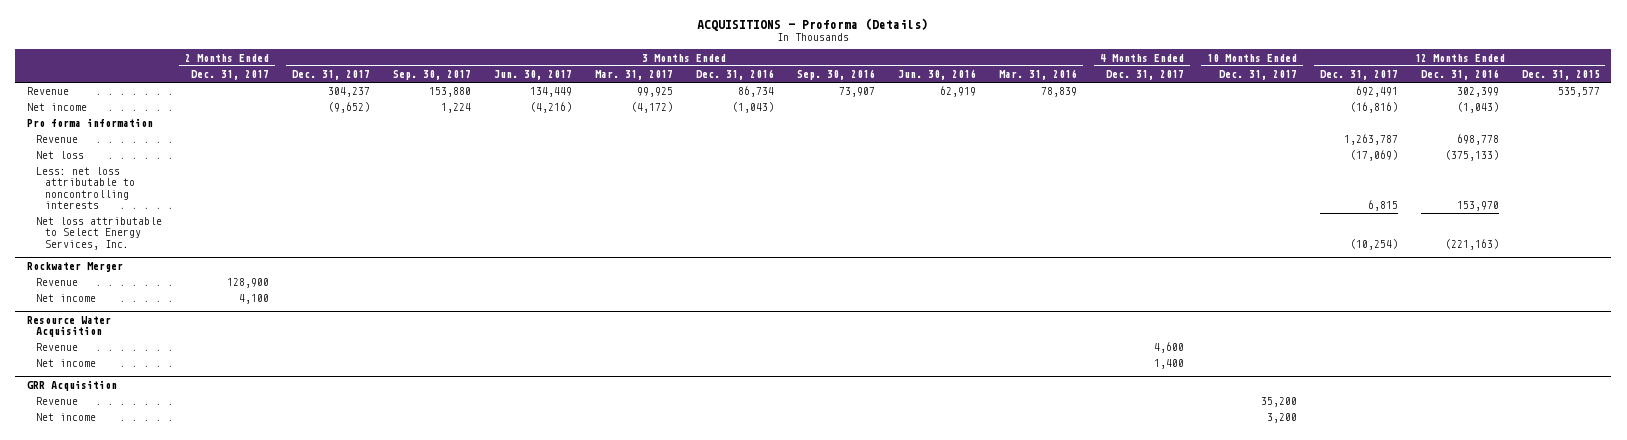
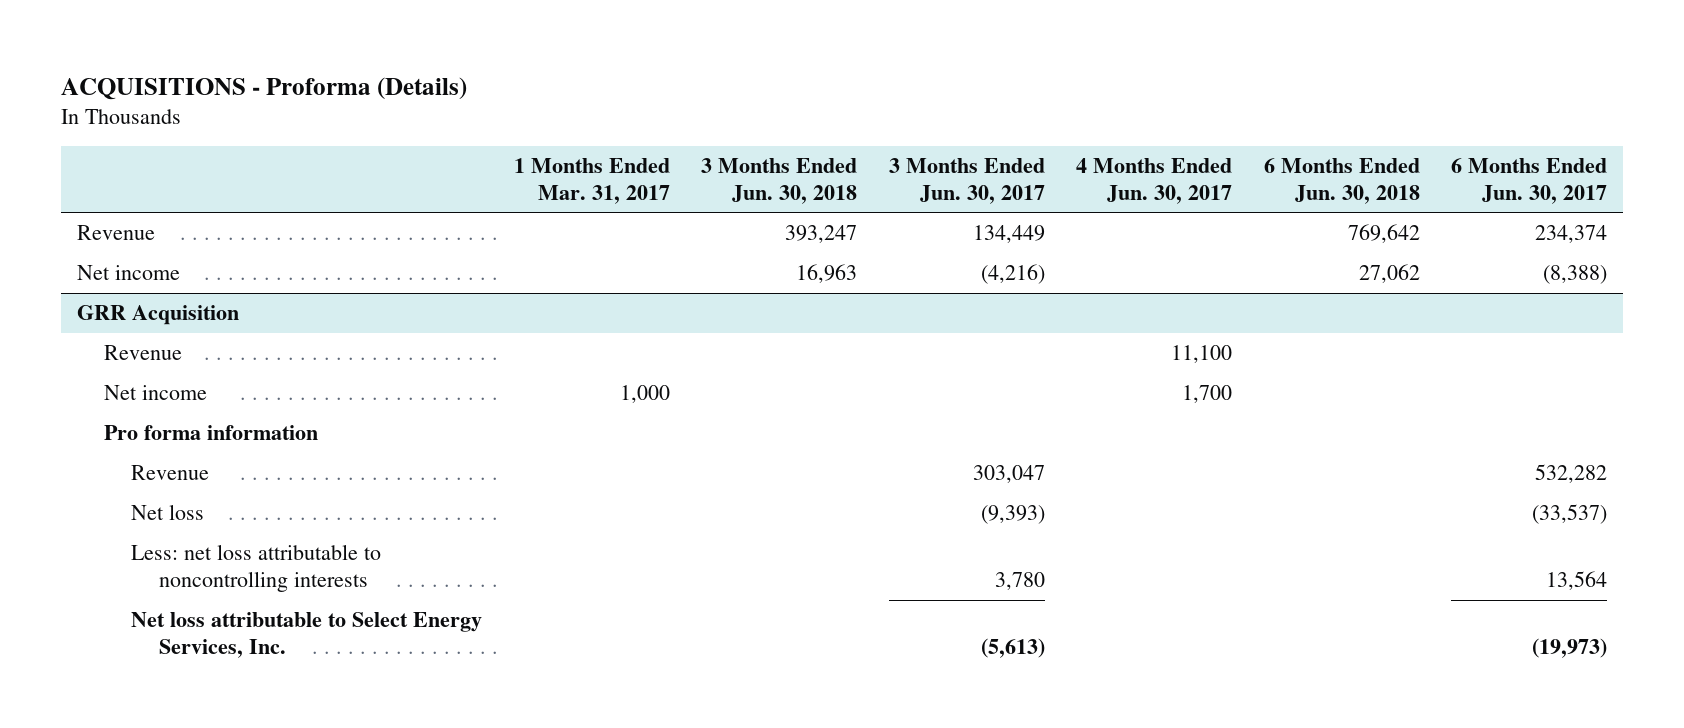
- | 2 Months Ended Dec. 31, 2017 | 3 Months Ended Dec. 31, 2017 | 3 Months Ended Sep. 30, 2017 | 3 Months Ended Jun. 30, 2017 | 3 Months Ended Mar. 31, 2017 | 3 Months Ended Dec. 31, 2016 | 3 Months Ended Sep. 30, 2016 | 3 Months Ended Jun. 30, 2016 | 3 Months Ended Mar. 31, 2016 | 4 Months Ended Dec. 31, 2017 | 10 Months Ended Dec. 31, 2017 | 12 Months Ended Dec. 31, 2017 | 12 Months Ended Dec. 31, 2016 | 12 Months Ended Dec. 31, 2015
+ | 1 Months Ended Mar. 31, 2017 | 3 Months Ended Jun. 30, 2018 | 3 Months Ended Jun. 30, 2017 | 4 Months Ended Jun. 30, 2017 | 6 Months Ended Jun. 30, 2018 | 6 Months Ended Jun. 30, 2017
- Pro forma information
- Revenue | | | | | | | | | | | | 1,263,787 | 698,778 |
- Net loss | | | | | | | | | | | | (17,069) | (375,133) |
- Less: net loss attributable to noncontrolling interests | | | | | | | | | | | | 6,815 | 153,970 |
- Net loss attributable to Select Energy Services, Inc. | | | | | | | | | | | | (10,254) | (221,163) |
- Rockwater Merger
- Revenue | 128,900 | | | | | | | | | | | | |
- Net income | 4,100 | | | | | | | | | | | | |
- Resource Water Acquisition
- Revenue | | | | | | | | | | 4,600 | | | |
- Net income | | | | | | | | | | 1,400 | | | |
@ GRR Acquisition
+ Pro forma information
+ Revenue | | | 303,047 | | | 532,282
+ Net loss | | | (9,393) | | | (33,537)
+ Less: net loss attributable to noncontrolling interests | | | 3,780 | | | 13,564
+ Net loss attributable to Select Energy Services, Inc. | | | (5,613) | | | (19,973)

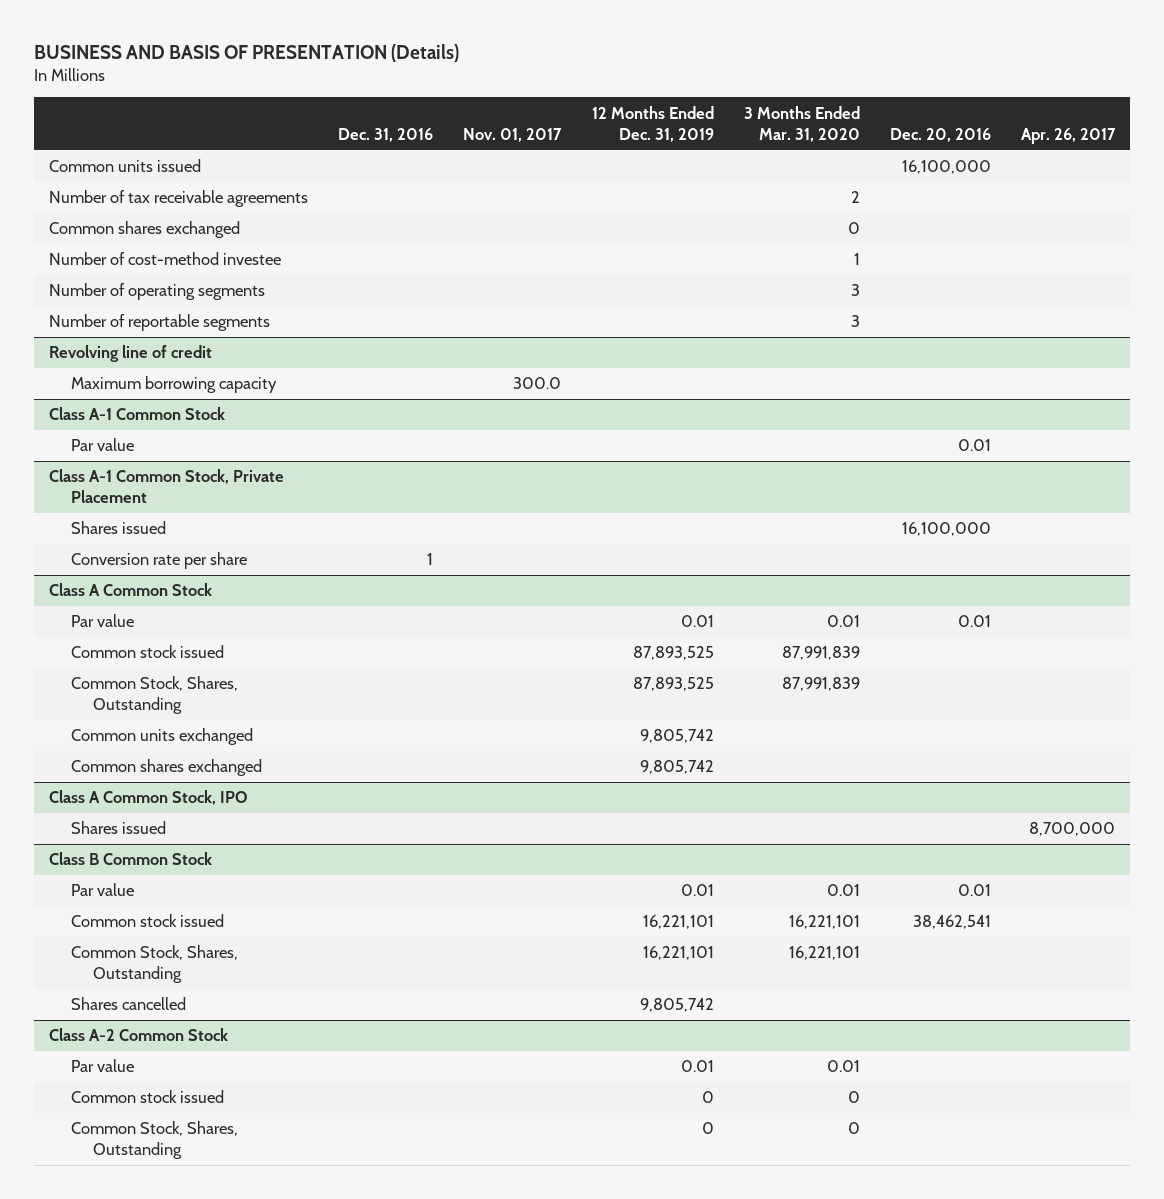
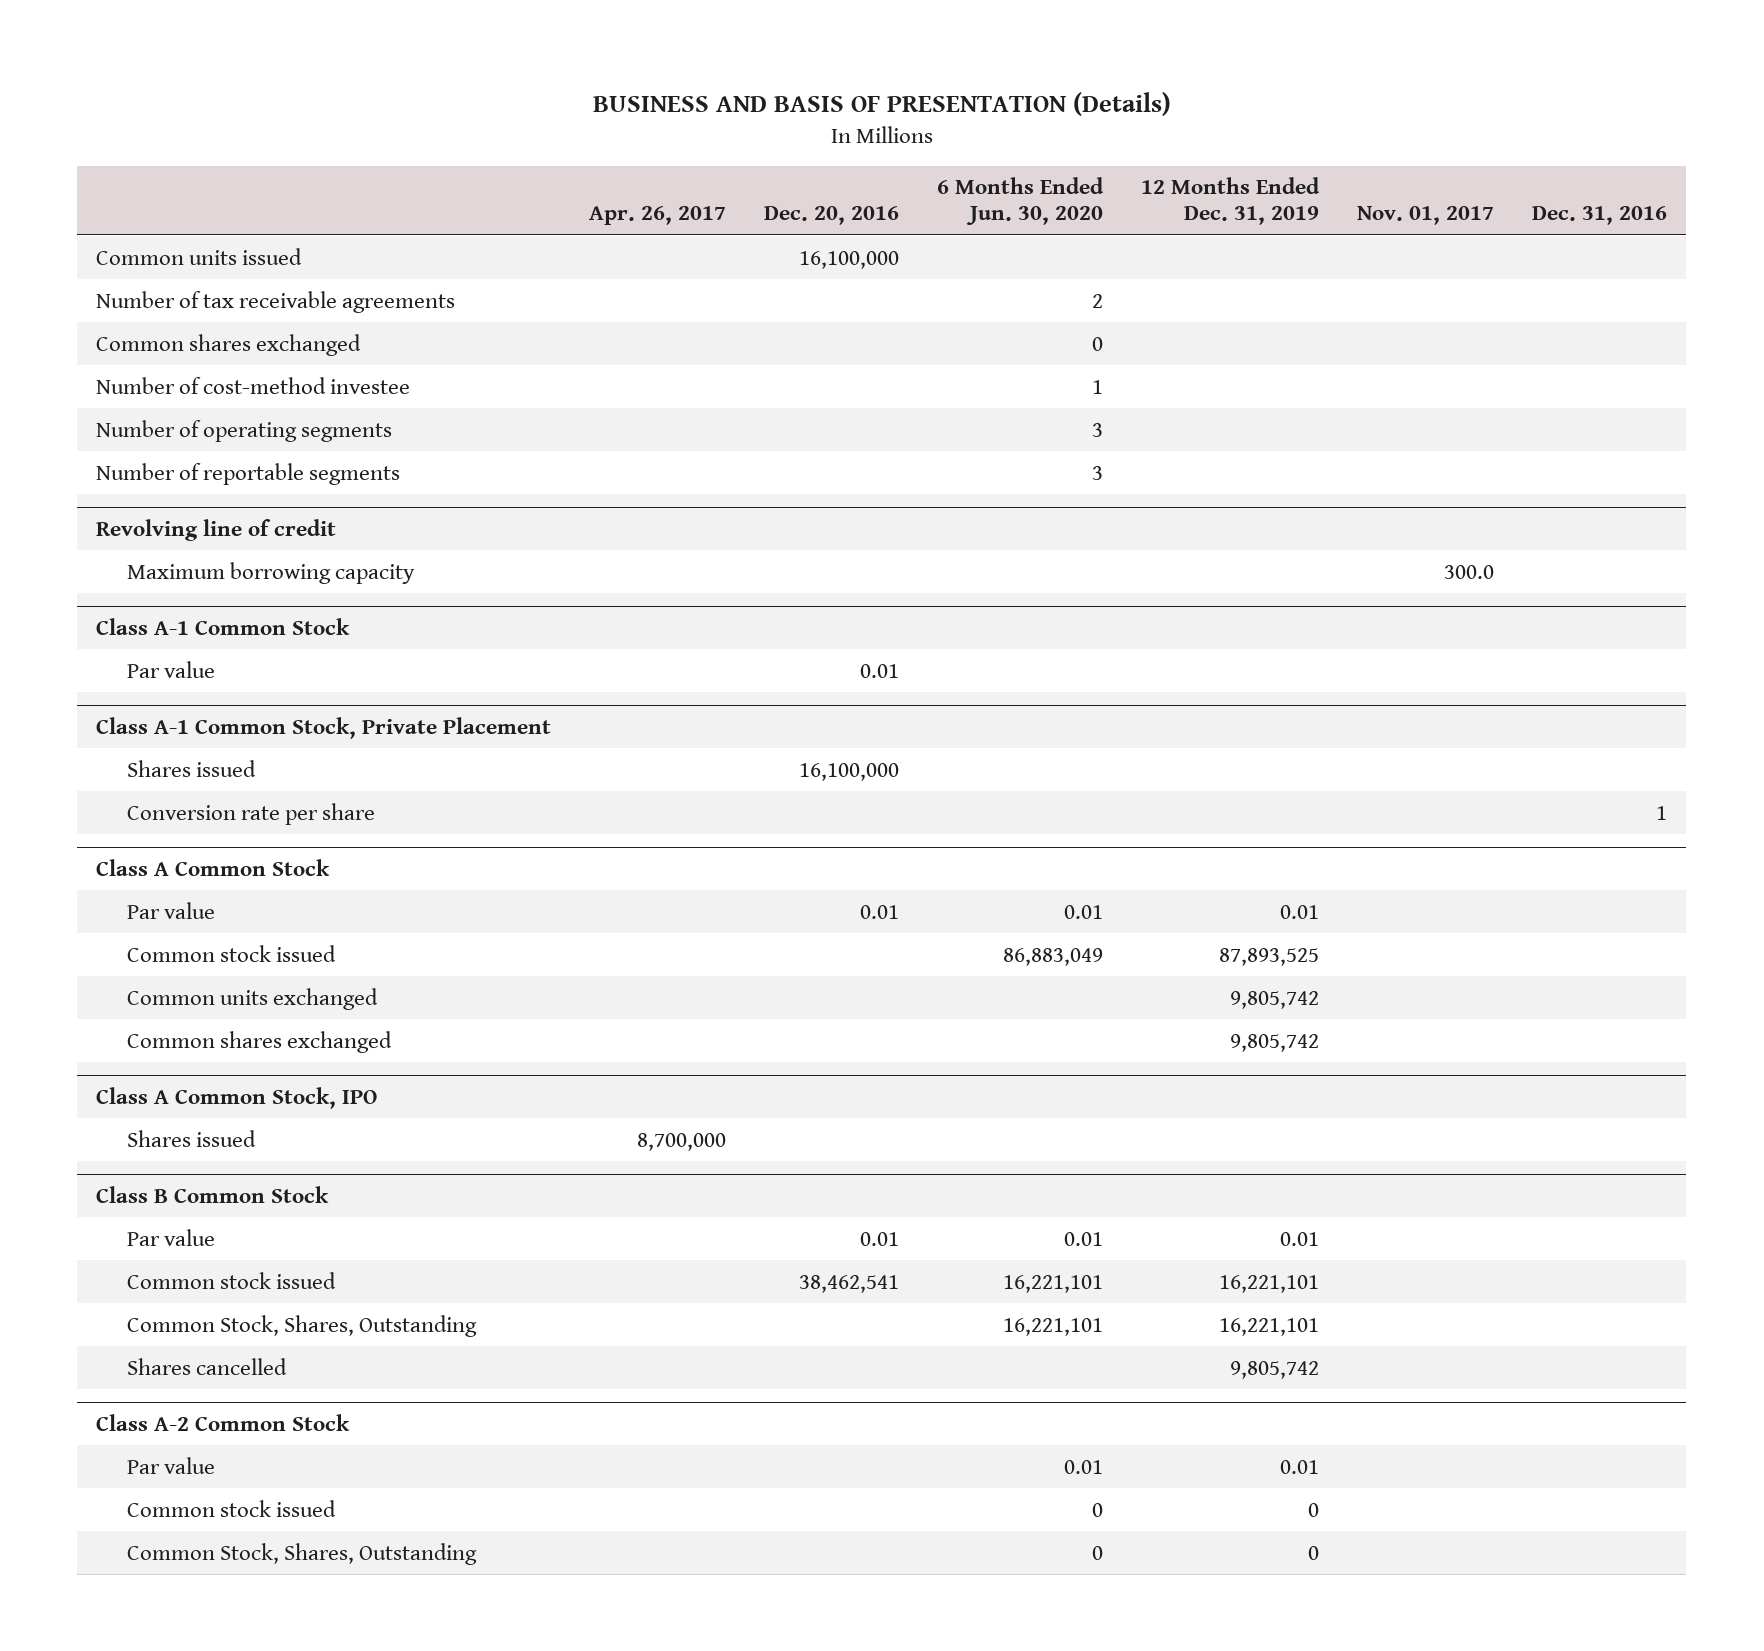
- | Dec. 31, 2016 | Nov. 01, 2017 | 12 Months Ended Dec. 31, 2019 | 3 Months Ended Mar. 31, 2020 | Dec. 20, 2016 | Apr. 26, 2017
+ | Apr. 26, 2017 | Dec. 20, 2016 | 6 Months Ended Jun. 30, 2020 | 12 Months Ended Dec. 31, 2019 | Nov. 01, 2017 | Dec. 31, 2016
@ Class A Common Stock
- Common Stock, Shares, Outstanding | | | 87,893,525 | 87,991,839 | |

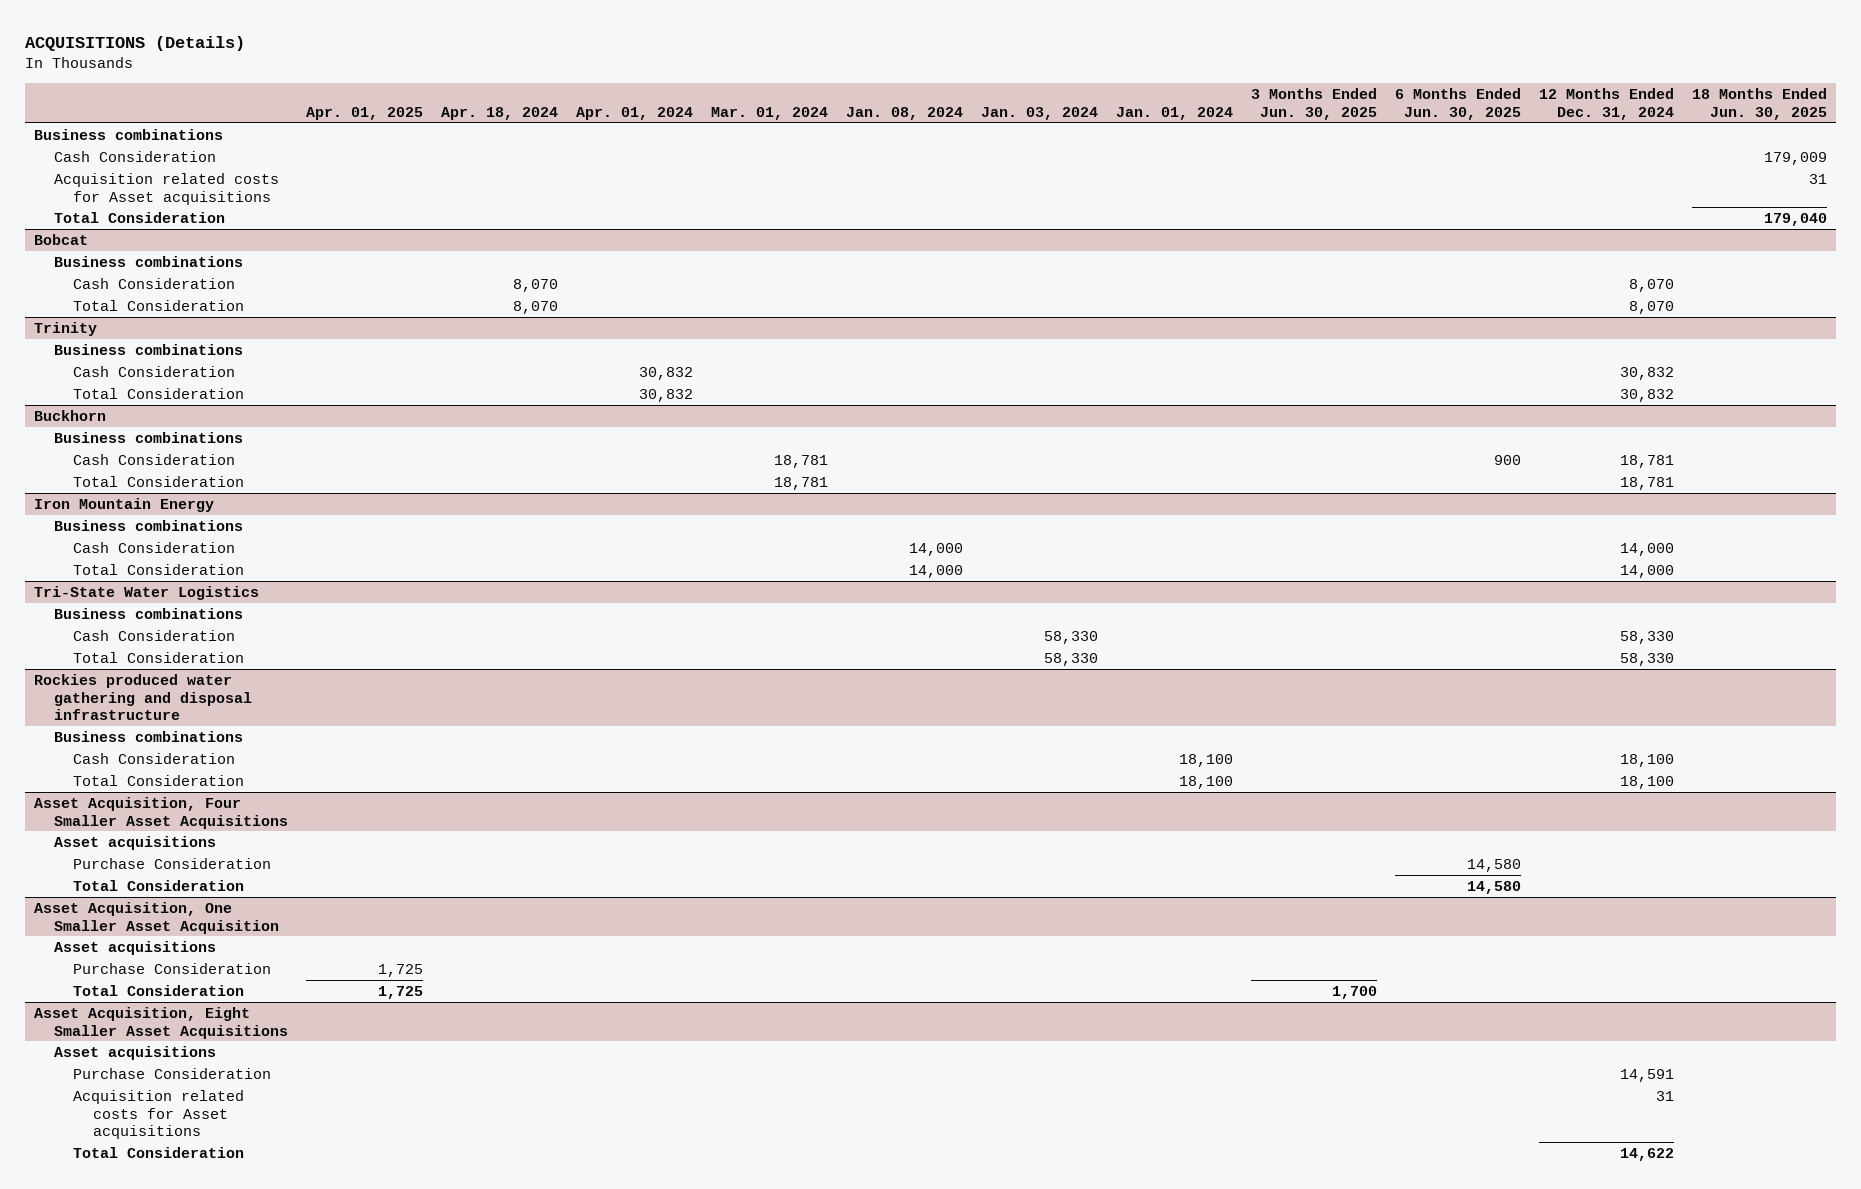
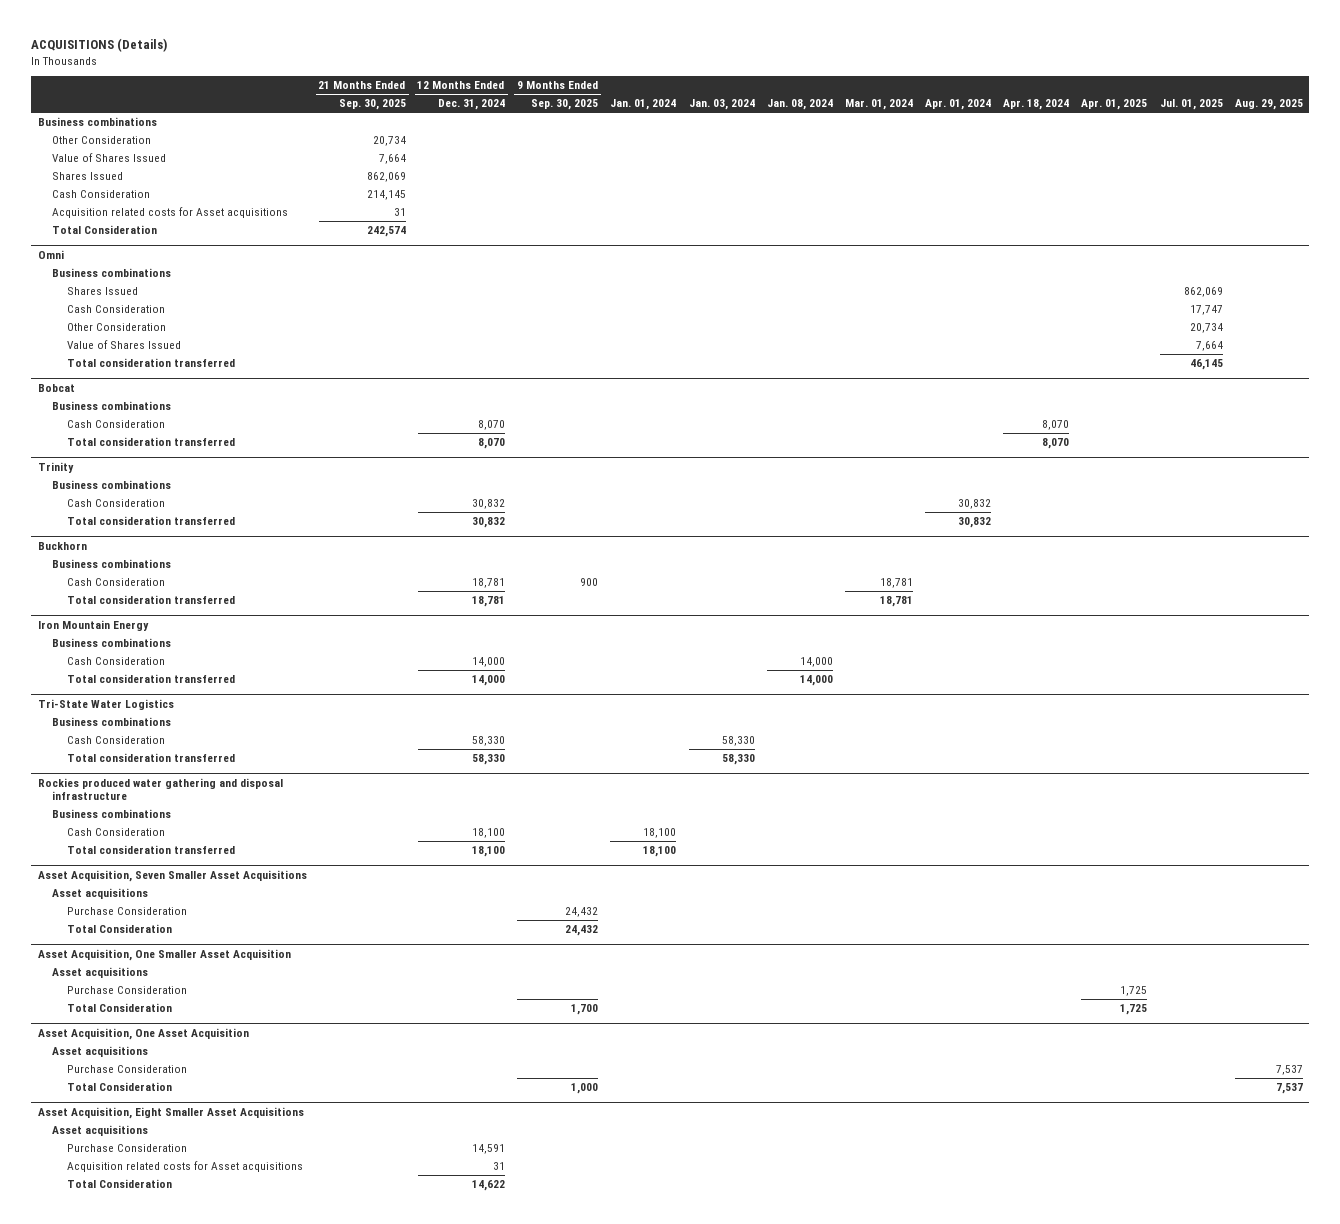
- | Apr. 01, 2025 | Apr. 18, 2024 | Apr. 01, 2024 | Mar. 01, 2024 | Jan. 08, 2024 | Jan. 03, 2024 | Jan. 01, 2024 | 3 Months Ended Jun. 30, 2025 | 6 Months Ended Jun. 30, 2025 | 12 Months Ended Dec. 31, 2024 | 18 Months Ended Jun. 30, 2025
+ | 21 Months Ended Sep. 30, 2025 | 12 Months Ended Dec. 31, 2024 | 9 Months Ended Sep. 30, 2025 | Jan. 01, 2024 | Jan. 03, 2024 | Jan. 08, 2024 | Mar. 01, 2024 | Apr. 01, 2024 | Apr. 18, 2024 | Apr. 01, 2025 | Jul. 01, 2025 | Aug. 29, 2025
+ Other Consideration | 20,734 | | | | | | | | | | |
+ Value of Shares Issued | 7,664 | | | | | | | | | | |
+ Shares Issued | 862,069 | | | | | | | | | | |
+ Omni
+ Business combinations
+ Shares Issued | | | | | | | | | | | 862,069 |
+ Cash Consideration | | | | | | | | | | | 17,747 |
+ Other Consideration | | | | | | | | | | | 20,734 |
+ Value of Shares Issued | | | | | | | | | | | 7,664 |
+ Total consideration transferred | | | | | | | | | | | 46,145 |
@ Bobcat
- Total Consideration | | 8,070 | | | | | | | | 8,070 |
+ Total consideration transferred | | 8,070 | | | | | | | 8,070 | | |
@ Trinity
- Total Consideration | | | 30,832 | | | | | | | 30,832 |
+ Total consideration transferred | | 30,832 | | | | | | 30,832 | | | |
@ Buckhorn
- Total Consideration | | | | 18,781 | | | | | | 18,781 |
+ Total consideration transferred | | 18,781 | | | | | 18,781 | | | | |
@ Iron Mountain Energy
- Total Consideration | | | | | 14,000 | | | | | 14,000 |
+ Total consideration transferred | | 14,000 | | | | 14,000 | | | | | |
@ Tri-State Water Logistics
- Total Consideration | | | | | | 58,330 | | | | 58,330 |
+ Total consideration transferred | | 58,330 | | | 58,330 | | | | | | |
@ Rockies produced water gathering and disposal infrastructure
- Total Consideration | | | | | | | 18,100 | | | 18,100 |
- Asset Acquisition, Four Smaller Asset Acquisitions
@ Rockies produced water gathering and disposal infrastructure
+ Total consideration transferred | | 18,100 | | 18,100 | | | | | | | |
+ Asset Acquisition, Seven Smaller Asset Acquisitions
+ Asset Acquisition, One Asset Acquisition
+ Asset acquisitions
+ Purchase Consideration | | | | | | | | | | | | 7,537
+ Total Consideration | | | 1,000 | | | | | | | | | 7,537

